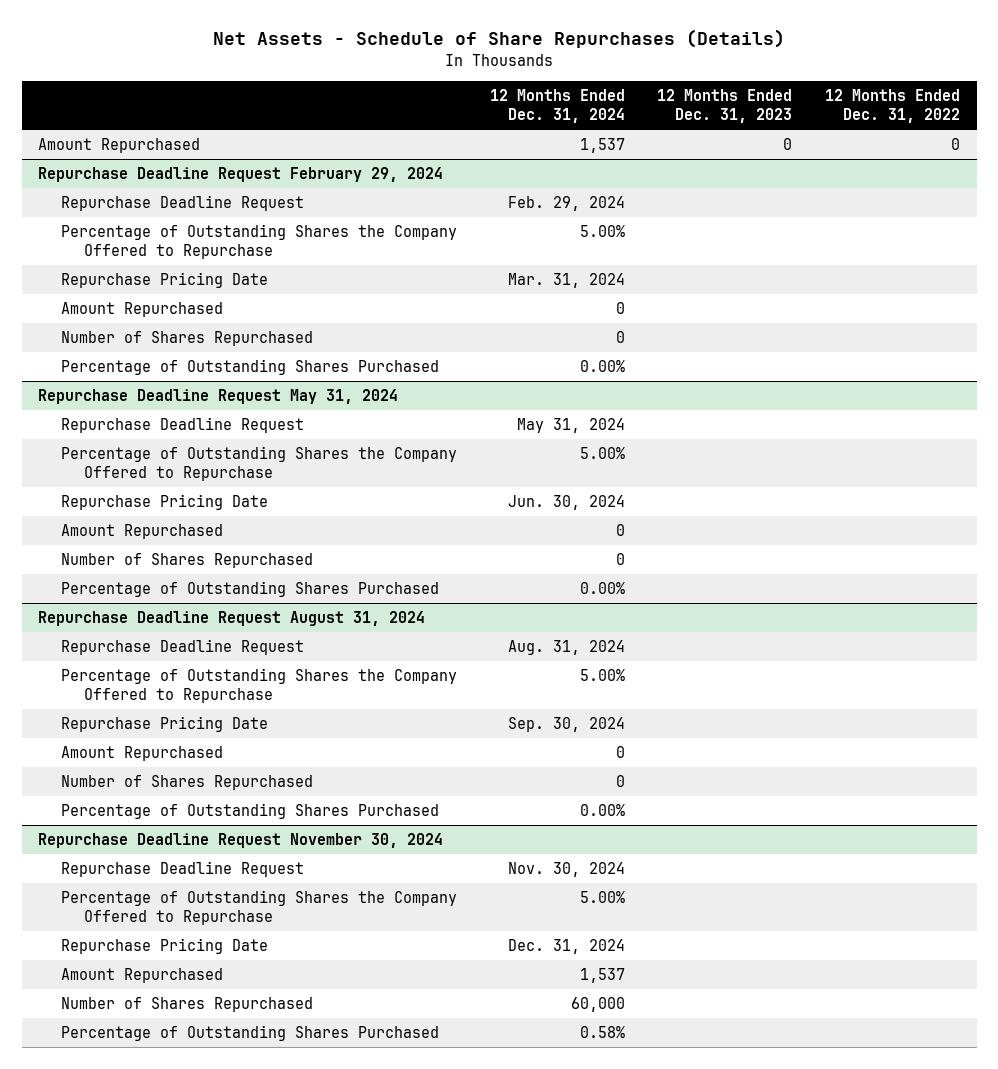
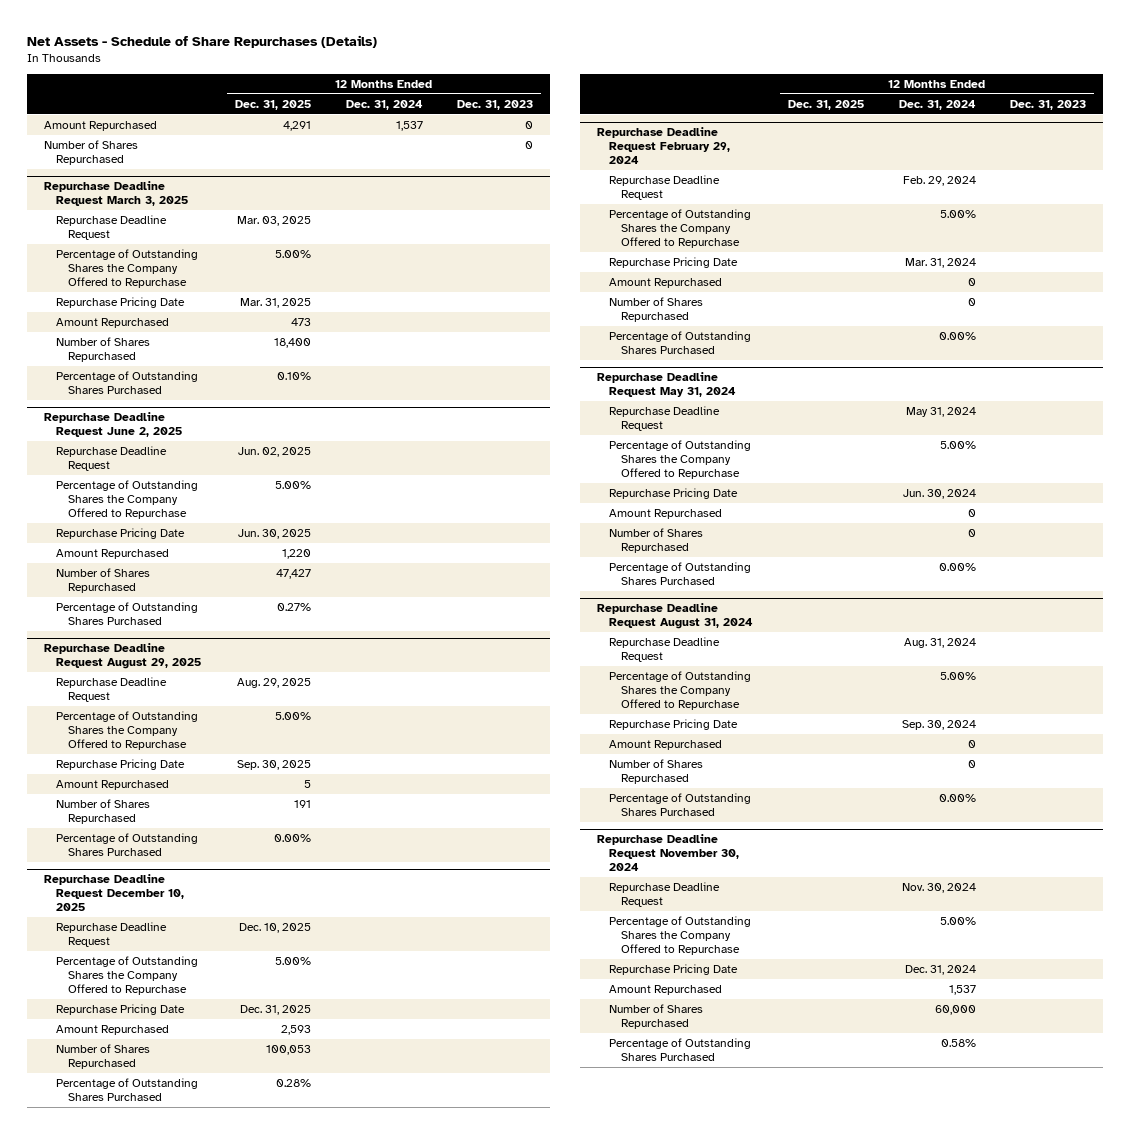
- | 12 Months Ended Dec. 31, 2024 | 12 Months Ended Dec. 31, 2023 | 12 Months Ended Dec. 31, 2022
+ | 12 Months Ended Dec. 31, 2025 | 12 Months Ended Dec. 31, 2024 | 12 Months Ended Dec. 31, 2023
+ Number of Shares Repurchased | | | 0
+ Repurchase Deadline Request March 3, 2025
+ Repurchase Deadline Request | Mar. 03, 2025 | |
+ Percentage of Outstanding Shares the Company Offered to Repurchase | 5.00% | |
+ Repurchase Pricing Date | Mar. 31, 2025 | |
+ Amount Repurchased | 473 | |
+ Number of Shares Repurchased | 18,400 | |
+ Percentage of Outstanding Shares Purchased | 0.10% | |
+ Repurchase Deadline Request June 2, 2025
+ Repurchase Deadline Request | Jun. 02, 2025 | |
+ Percentage of Outstanding Shares the Company Offered to Repurchase | 5.00% | |
+ Repurchase Pricing Date | Jun. 30, 2025 | |
+ Amount Repurchased | 1,220 | |
+ Number of Shares Repurchased | 47,427 | |
+ Percentage of Outstanding Shares Purchased | 0.27% | |
+ Repurchase Deadline Request August 29, 2025
+ Repurchase Deadline Request | Aug. 29, 2025 | |
+ Percentage of Outstanding Shares the Company Offered to Repurchase | 5.00% | |
+ Repurchase Pricing Date | Sep. 30, 2025 | |
+ Amount Repurchased | 5 | |
+ Number of Shares Repurchased | 191 | |
+ Percentage of Outstanding Shares Purchased | 0.00% | |
+ Repurchase Deadline Request December 10, 2025
+ Repurchase Deadline Request | Dec. 10, 2025 | |
+ Percentage of Outstanding Shares the Company Offered to Repurchase | 5.00% | |
+ Repurchase Pricing Date | Dec. 31, 2025 | |
+ Amount Repurchased | 2,593 | |
+ Number of Shares Repurchased | 100,053 | |
+ Percentage of Outstanding Shares Purchased | 0.28% | |

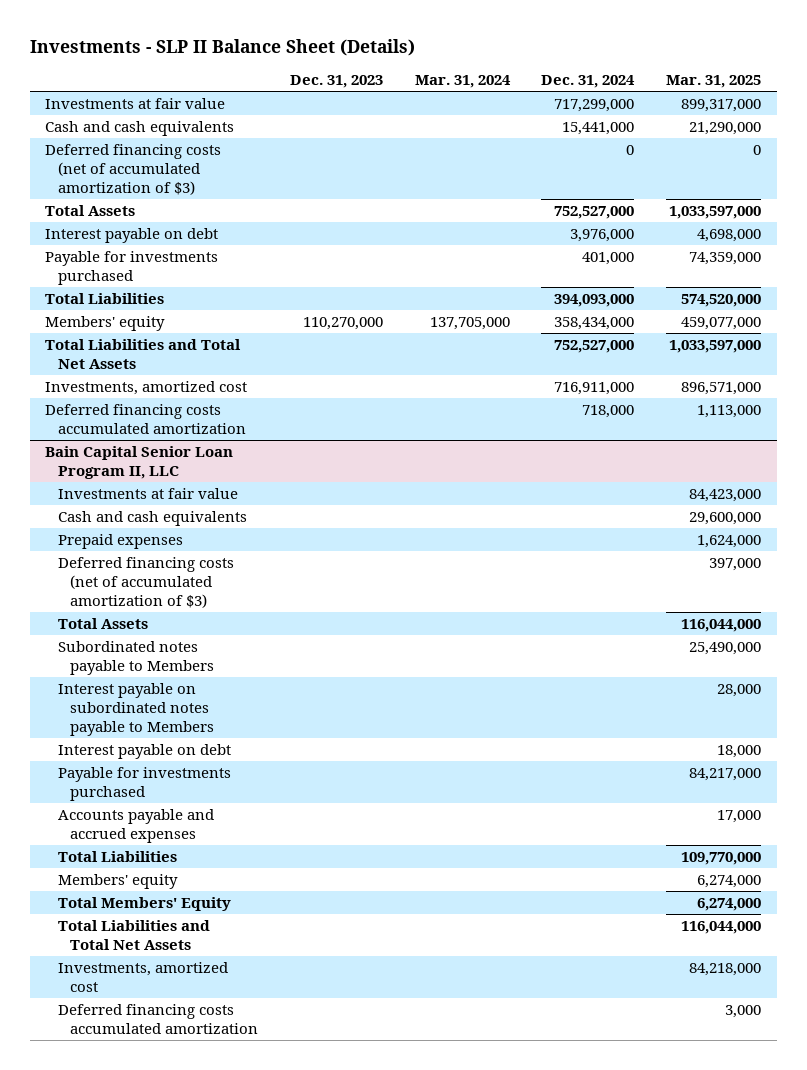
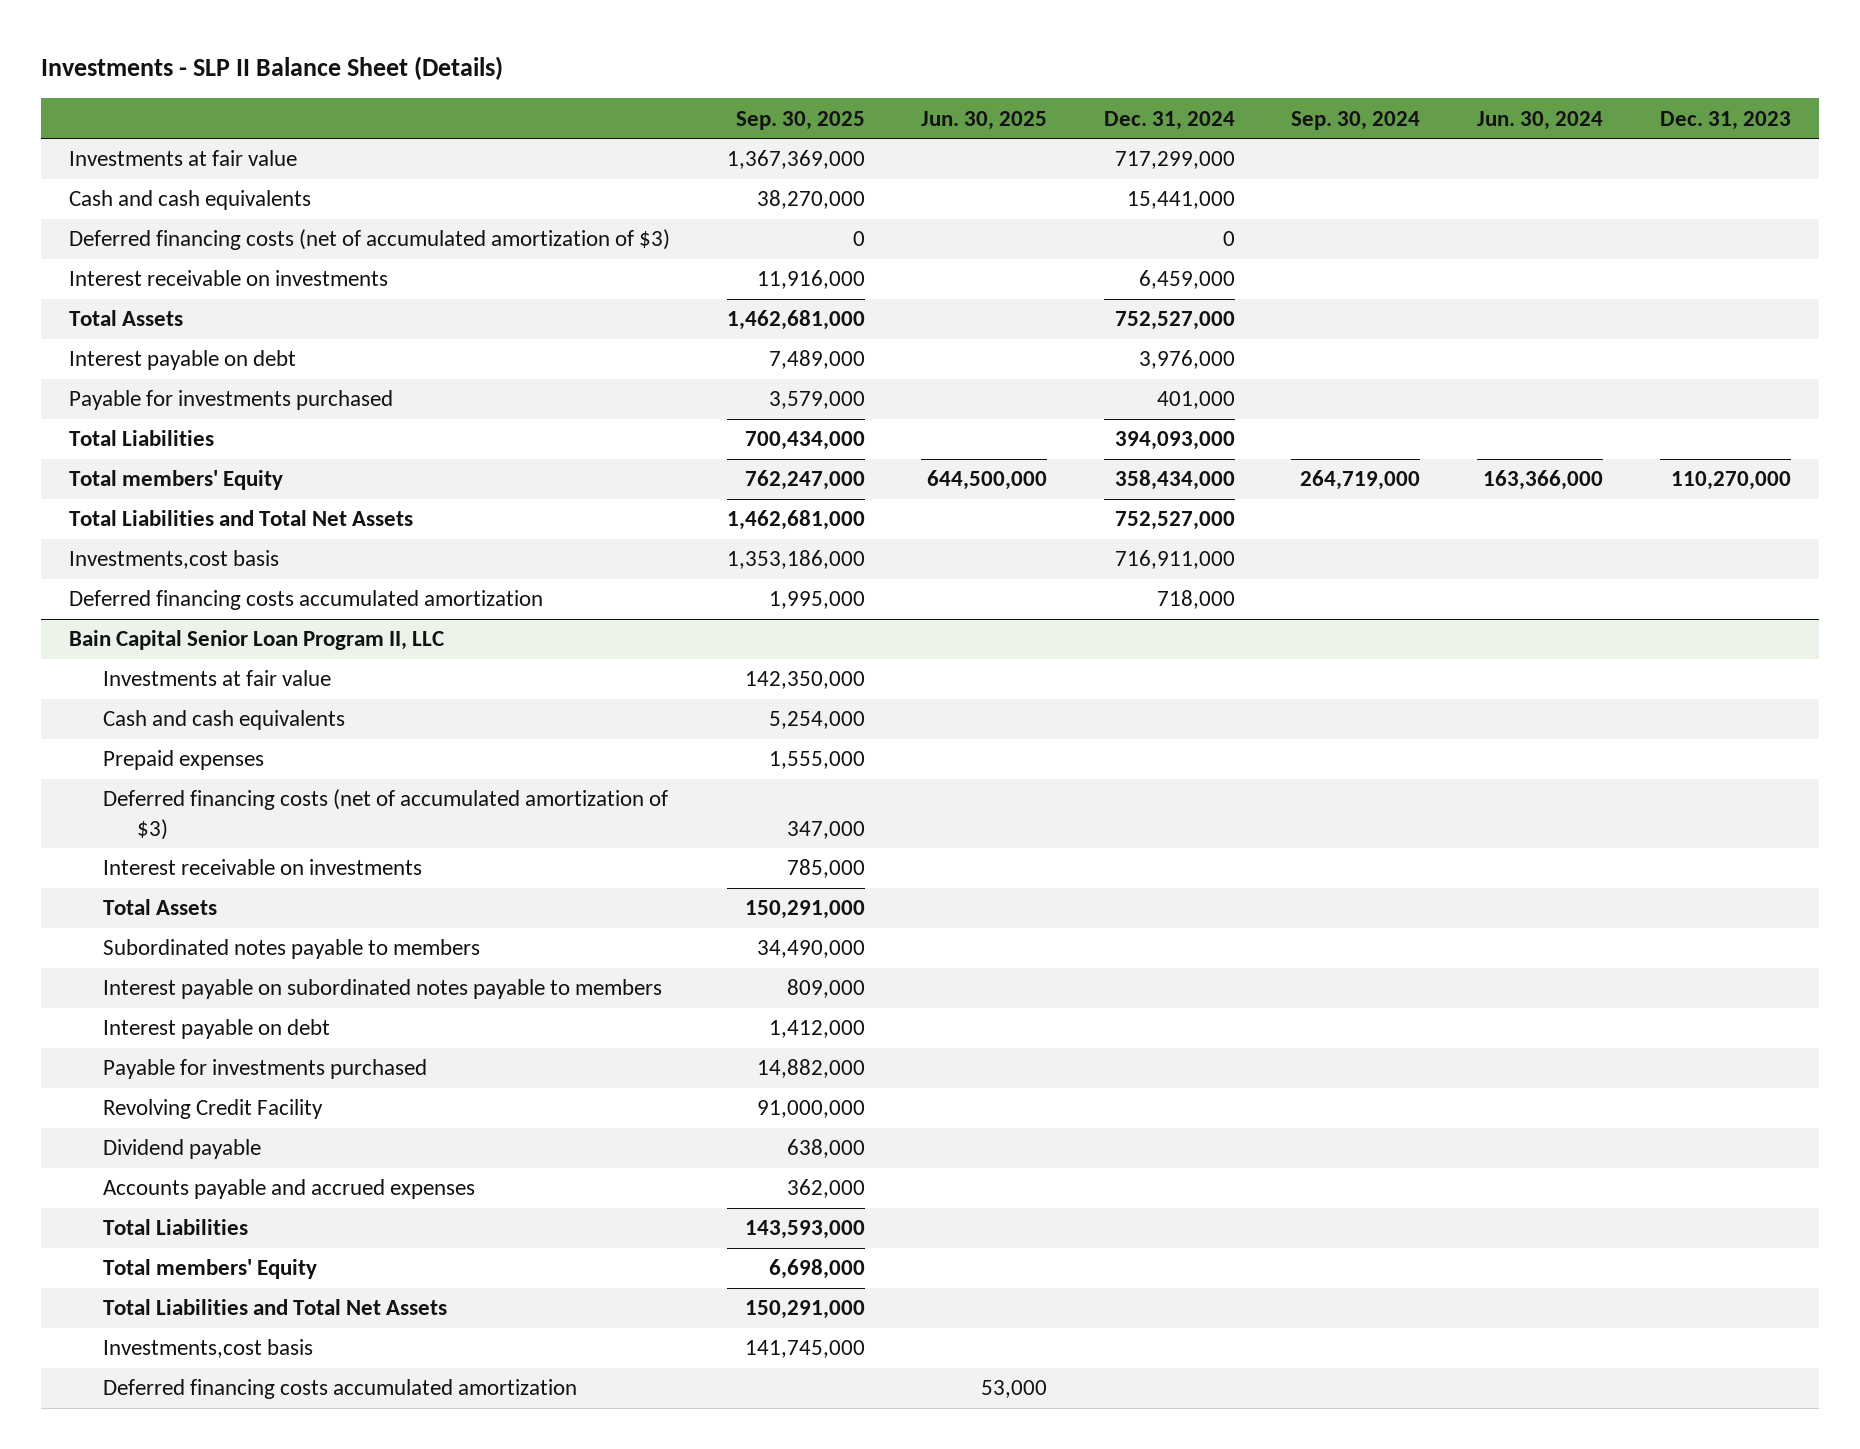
- | Dec. 31, 2023 | Mar. 31, 2024 | Dec. 31, 2024 | Mar. 31, 2025
+ | Sep. 30, 2025 | Jun. 30, 2025 | Dec. 31, 2024 | Sep. 30, 2024 | Jun. 30, 2024 | Dec. 31, 2023
+ Interest receivable on investments | 11,916,000 | | 6,459,000 | | |
- Members' equity | 110,270,000 | 137,705,000 | 358,434,000 | 459,077,000
+ Total members' Equity | 762,247,000 | 644,500,000 | 358,434,000 | 264,719,000 | 163,366,000 | 110,270,000
- Investments, amortized cost | | | 716,911,000 | 896,571,000
+ Investments,cost basis | 1,353,186,000 | | 716,911,000 | | |
@ Bain Capital Senior Loan Program II, LLC
+ Interest receivable on investments | 785,000 | | | | |
- Subordinated notes payable to Members | | | | 25,490,000
- Interest payable on subordinated notes payable to Members | | | | 28,000
+ Subordinated notes payable to members | 34,490,000 | | | | |
+ Interest payable on subordinated notes payable to members | 809,000 | | | | |
+ Revolving Credit Facility | 91,000,000 | | | | |
+ Dividend payable | 638,000 | | | | |
- Members' equity | | | | 6,274,000
- Total Members' Equity | | | | 6,274,000
+ Total members' Equity | 6,698,000 | | | | |
- Investments, amortized cost | | | | 84,218,000
+ Investments,cost basis | 141,745,000 | | | | |

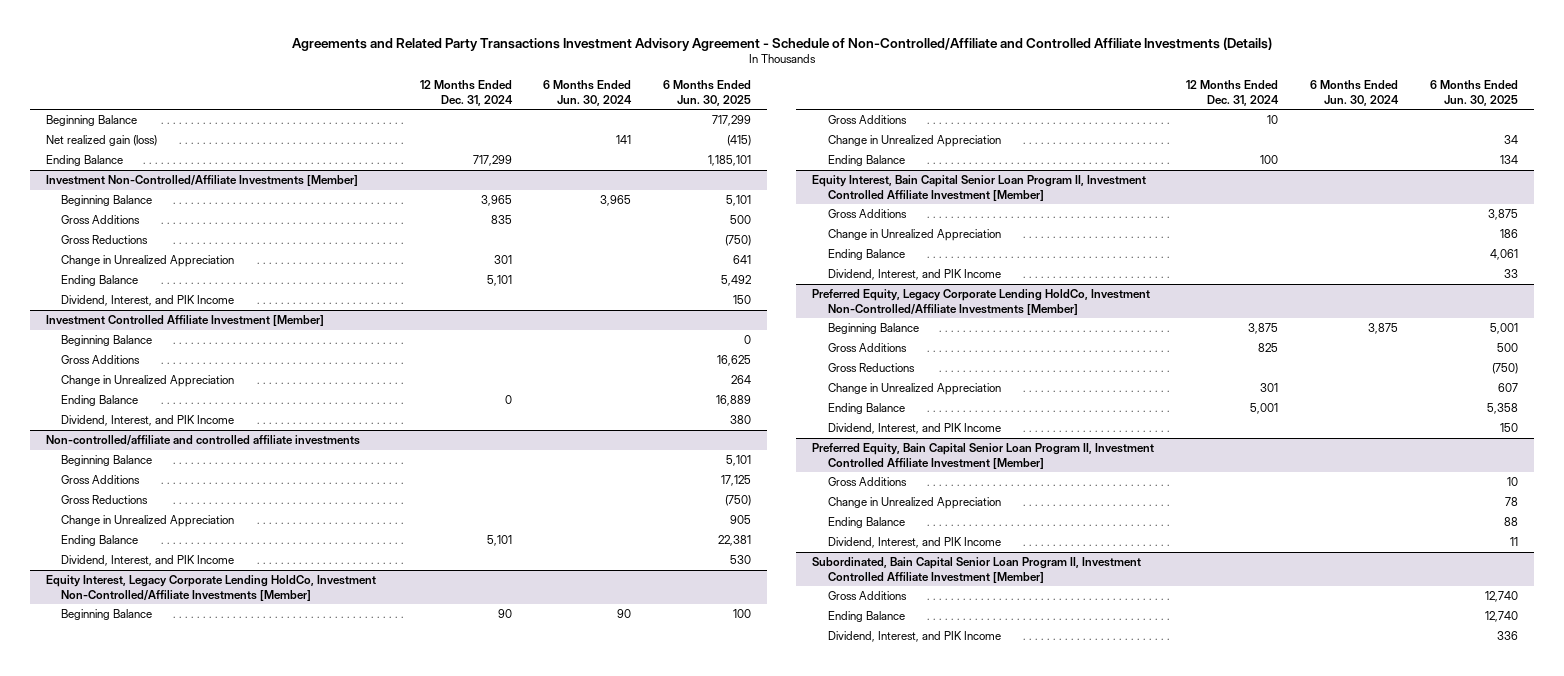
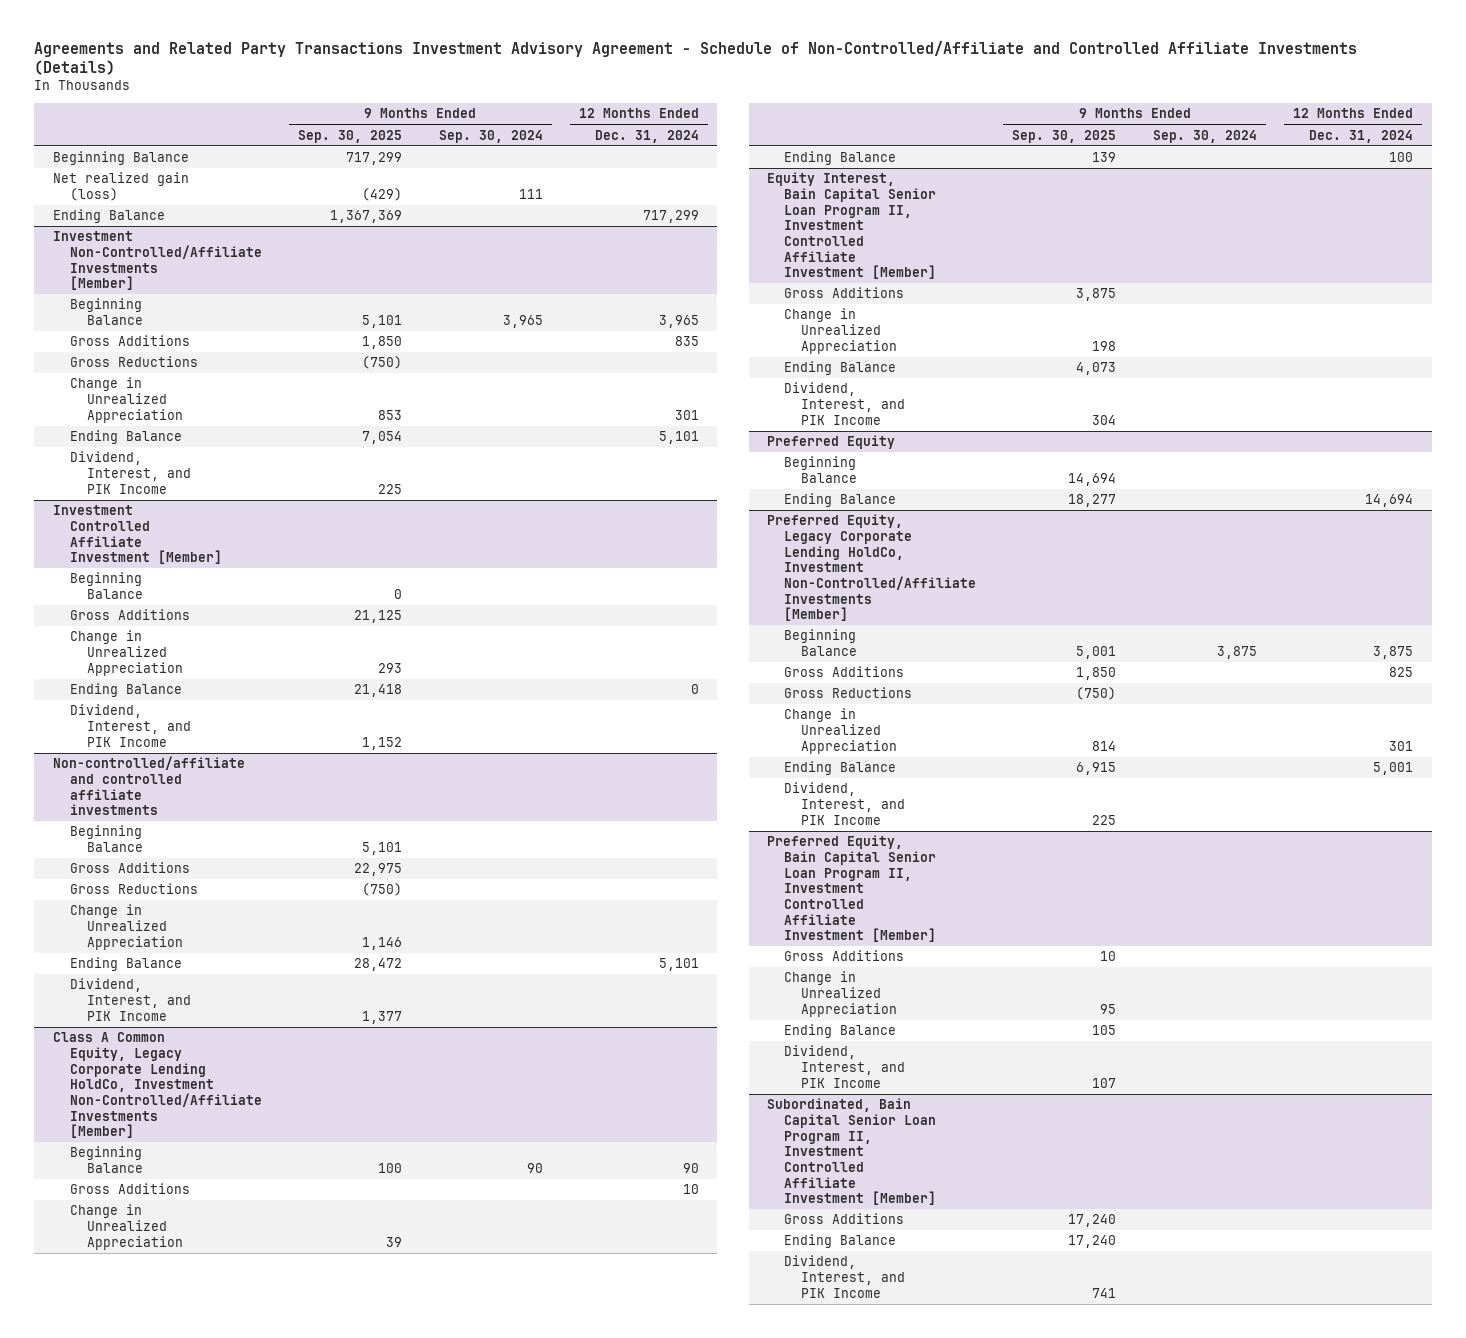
- | 12 Months Ended Dec. 31, 2024 | 6 Months Ended Jun. 30, 2024 | 6 Months Ended Jun. 30, 2025
+ | 9 Months Ended Sep. 30, 2025 | 9 Months Ended Sep. 30, 2024 | 12 Months Ended Dec. 31, 2024
- Equity Interest, Legacy Corporate Lending HoldCo, Investment Non-Controlled/Affiliate Investments [Member]
+ Class A Common Equity, Legacy Corporate Lending HoldCo, Investment Non-Controlled/Affiliate Investments [Member]
+ Preferred Equity
+ Beginning Balance | 14,694 | |
+ Ending Balance | 18,277 | | 14,694

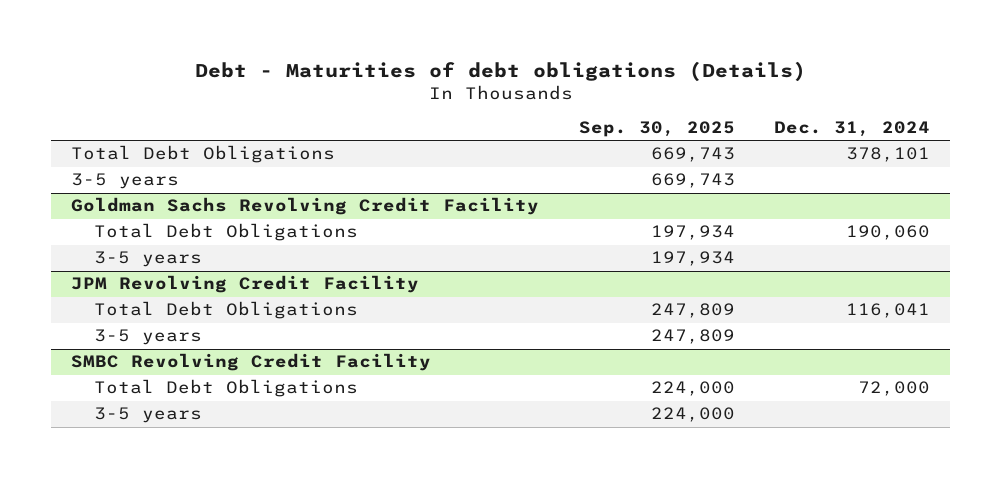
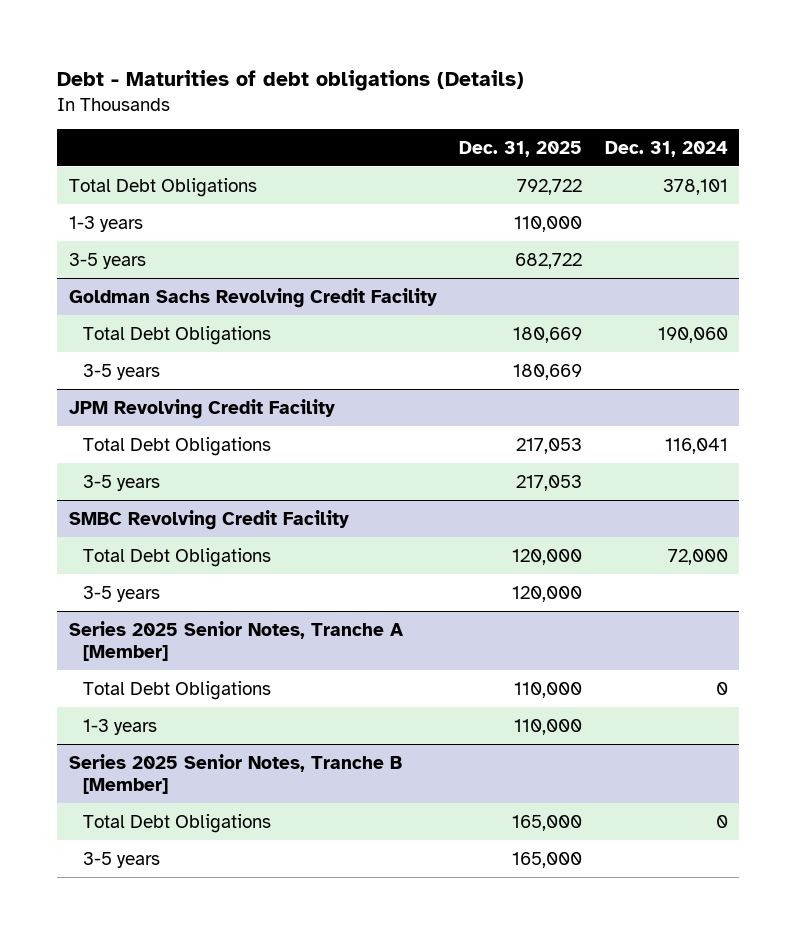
- | Sep. 30, 2025 | Dec. 31, 2024
+ | Dec. 31, 2025 | Dec. 31, 2024
+ 1-3 years | 110,000 |
+ Series 2025 Senior Notes, Tranche A [Member]
+ Total Debt Obligations | 110,000 | 0
+ 1-3 years | 110,000 |
+ Series 2025 Senior Notes, Tranche B [Member]
+ Total Debt Obligations | 165,000 | 0
+ 3-5 years | 165,000 |

